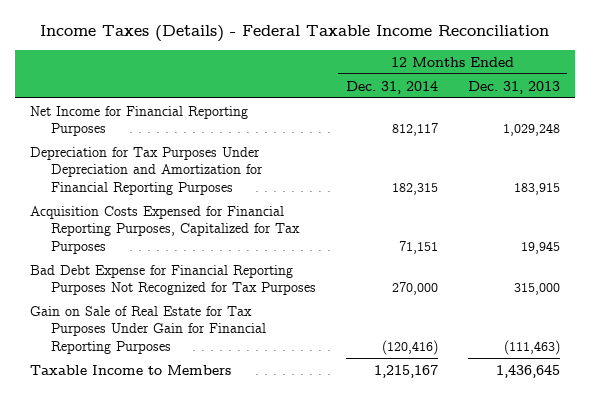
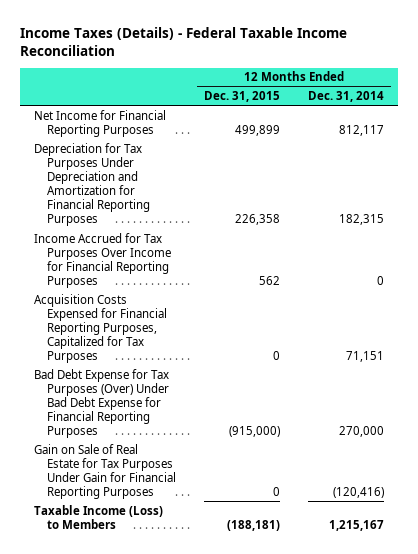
- | 12 Months Ended Dec. 31, 2014 | 12 Months Ended Dec. 31, 2013
+ | 12 Months Ended Dec. 31, 2015 | 12 Months Ended Dec. 31, 2014
+ Income Accrued for Tax Purposes Over Income for Financial Reporting Purposes | 562 | 0
- Bad Debt Expense for Financial Reporting Purposes Not Recognized for Tax Purposes | 270,000 | 315,000
+ Bad Debt Expense for Tax Purposes (Over) Under Bad Debt Expense for Financial Reporting Purposes | (915,000) | 270,000
- Taxable Income to Members | 1,215,167 | 1,436,645
+ Taxable Income (Loss) to Members | (188,181) | 1,215,167

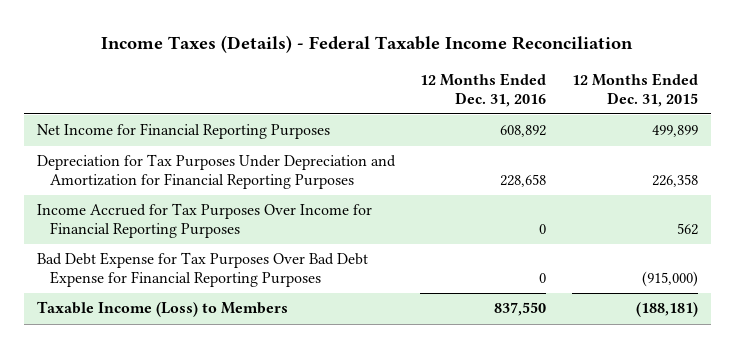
- | 12 Months Ended Dec. 31, 2015 | 12 Months Ended Dec. 31, 2014
+ | 12 Months Ended Dec. 31, 2016 | 12 Months Ended Dec. 31, 2015
- Acquisition Costs Expensed for Financial Reporting Purposes, Capitalized for Tax Purposes | 0 | 71,151
- Bad Debt Expense for Tax Purposes (Over) Under Bad Debt Expense for Financial Reporting Purposes | (915,000) | 270,000
- Gain on Sale of Real Estate for Tax Purposes Under Gain for Financial Reporting Purposes | 0 | (120,416)
+ Bad Debt Expense for Tax Purposes Over Bad Debt Expense for Financial Reporting Purposes | 0 | (915,000)

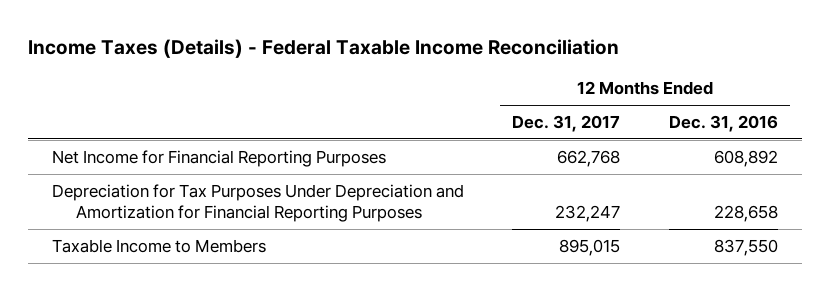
- | 12 Months Ended Dec. 31, 2016 | 12 Months Ended Dec. 31, 2015
+ | 12 Months Ended Dec. 31, 2017 | 12 Months Ended Dec. 31, 2016
- Income Accrued for Tax Purposes Over Income for Financial Reporting Purposes | 0 | 562
- Bad Debt Expense for Tax Purposes Over Bad Debt Expense for Financial Reporting Purposes | 0 | (915,000)
- Taxable Income (Loss) to Members | 837,550 | (188,181)
+ Taxable Income to Members | 895,015 | 837,550

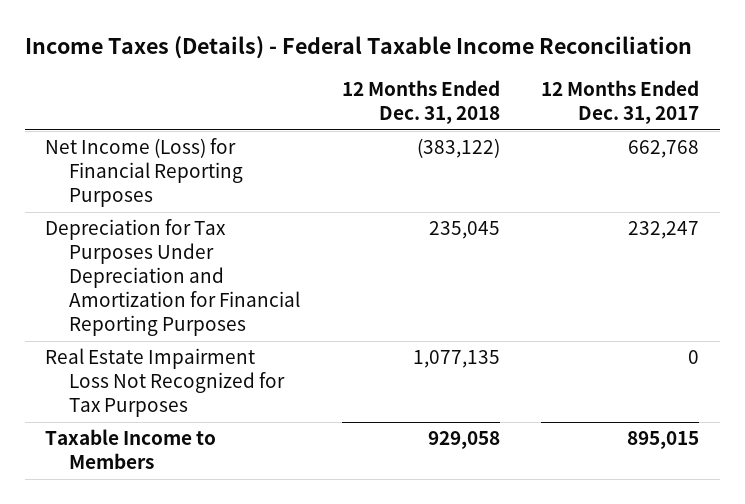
- | 12 Months Ended Dec. 31, 2017 | 12 Months Ended Dec. 31, 2016
+ | 12 Months Ended Dec. 31, 2018 | 12 Months Ended Dec. 31, 2017
- Net Income for Financial Reporting Purposes | 662,768 | 608,892
+ Net Income (Loss) for Financial Reporting Purposes | (383,122) | 662,768
+ Real Estate Impairment Loss Not Recognized for Tax Purposes | 1,077,135 | 0

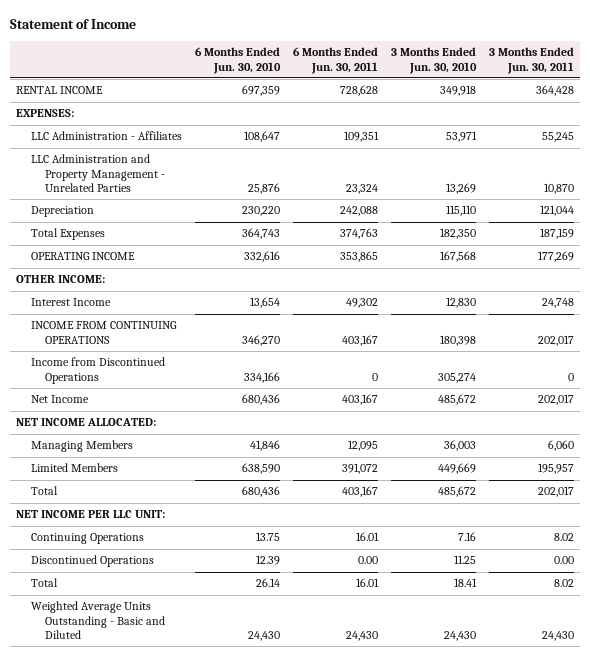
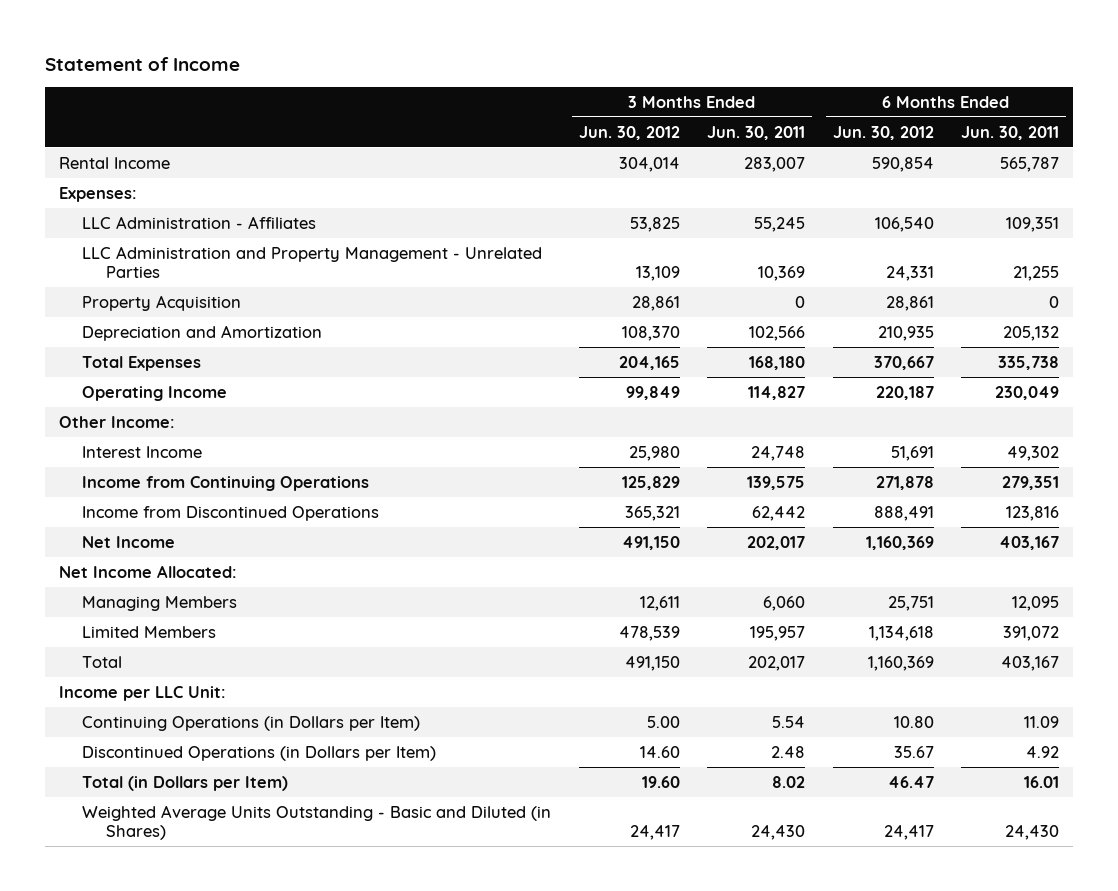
- | 6 Months Ended Jun. 30, 2010 | 6 Months Ended Jun. 30, 2011 | 3 Months Ended Jun. 30, 2010 | 3 Months Ended Jun. 30, 2011
+ | 3 Months Ended Jun. 30, 2012 | 3 Months Ended Jun. 30, 2011 | 6 Months Ended Jun. 30, 2012 | 6 Months Ended Jun. 30, 2011
- RENTAL INCOME | 697,359 | 728,628 | 349,918 | 364,428
- EXPENSES:
+ Rental Income | 304,014 | 283,007 | 590,854 | 565,787
+ Expenses:
- LLC Administration and Property Management - Unrelated Parties | 25,876 | 23,324 | 13,269 | 10,870
- Depreciation | 230,220 | 242,088 | 115,110 | 121,044
- Total Expenses | 364,743 | 374,763 | 182,350 | 187,159
- OPERATING INCOME | 332,616 | 353,865 | 167,568 | 177,269
- OTHER INCOME:
+ LLC Administration and Property Management - Unrelated Parties | 13,109 | 10,369 | 24,331 | 21,255
+ Property Acquisition | 28,861 | 0 | 28,861 | 0
+ Depreciation and Amortization | 108,370 | 102,566 | 210,935 | 205,132
+ Total Expenses | 204,165 | 168,180 | 370,667 | 335,738
+ Operating Income | 99,849 | 114,827 | 220,187 | 230,049
+ Other Income:
- INCOME FROM CONTINUING OPERATIONS | 346,270 | 403,167 | 180,398 | 202,017
- Income from Discontinued Operations | 334,166 | 0 | 305,274 | 0
+ Income from Continuing Operations | 125,829 | 139,575 | 271,878 | 279,351
+ Income from Discontinued Operations | 365,321 | 62,442 | 888,491 | 123,816
- NET INCOME ALLOCATED:
+ Net Income Allocated:
- NET INCOME PER LLC UNIT:
- Continuing Operations | 13.75 | 16.01 | 7.16 | 8.02
- Discontinued Operations | 12.39 | 0.00 | 11.25 | 0.00
- Total | 26.14 | 16.01 | 18.41 | 8.02
- Weighted Average Units Outstanding - Basic and Diluted | 24,430 | 24,430 | 24,430 | 24,430
+ Income per LLC Unit:
+ Continuing Operations (in Dollars per Item) | 5.00 | 5.54 | 10.80 | 11.09
+ Discontinued Operations (in Dollars per Item) | 14.60 | 2.48 | 35.67 | 4.92
+ Total (in Dollars per Item) | 19.60 | 8.02 | 46.47 | 16.01
+ Weighted Average Units Outstanding - Basic and Diluted (in Shares) | 24,417 | 24,430 | 24,417 | 24,430

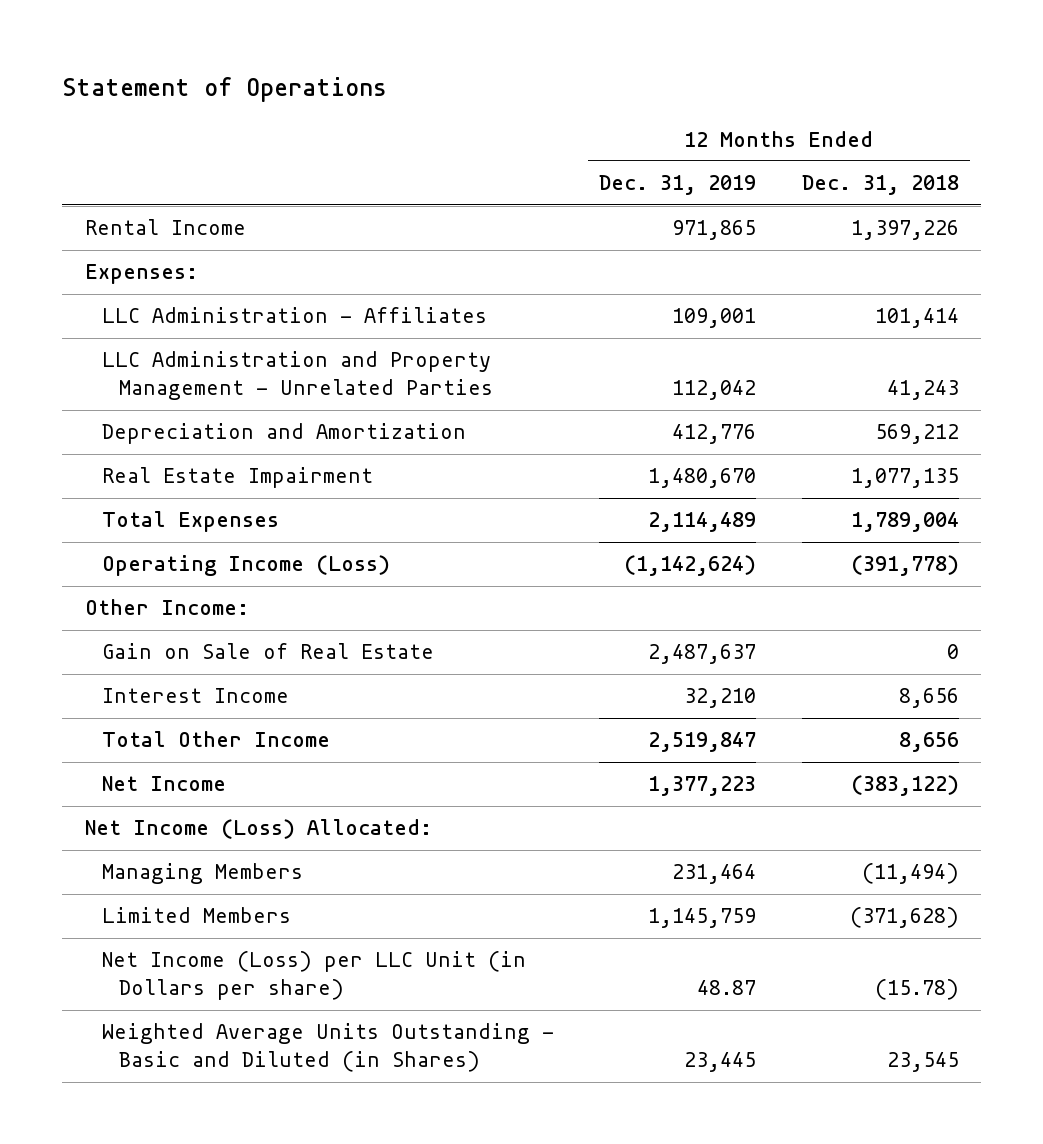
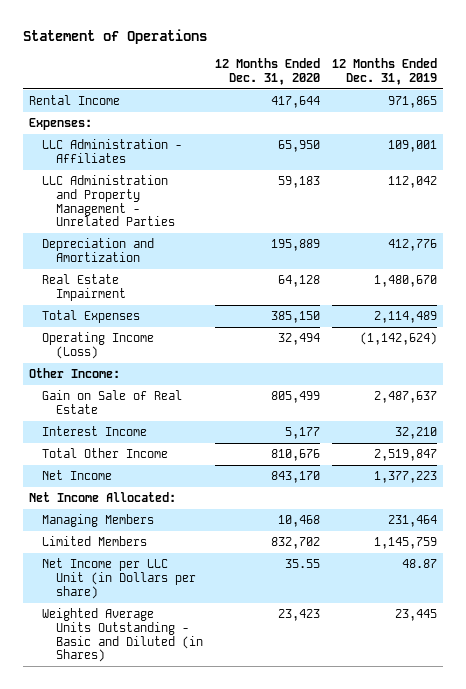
- | 12 Months Ended Dec. 31, 2019 | 12 Months Ended Dec. 31, 2018
+ | 12 Months Ended Dec. 31, 2020 | 12 Months Ended Dec. 31, 2019
- Net Income (Loss) Allocated:
+ Net Income Allocated:
- Net Income (Loss) per LLC Unit (in Dollars per share) | 48.87 | (15.78)
+ Net Income per LLC Unit (in Dollars per share) | 35.55 | 48.87

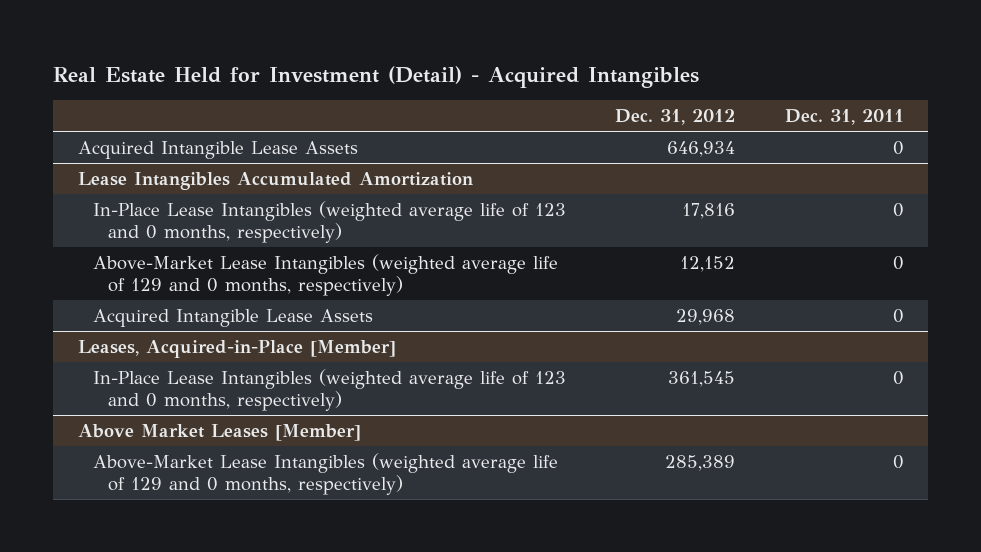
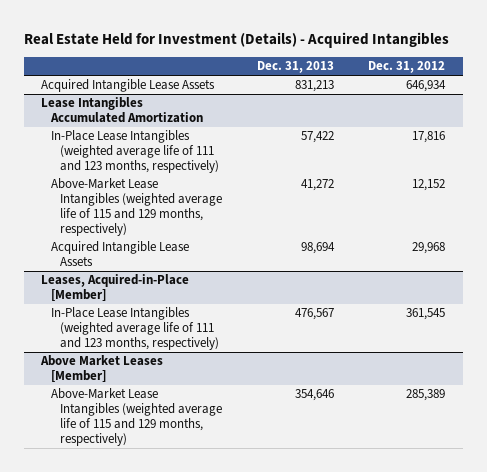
- Real Estate Held for Investment (Detail) - Acquired Intangibles
+ Real Estate Held for Investment (Details) - Acquired Intangibles
- | Dec. 31, 2012 | Dec. 31, 2011
+ | Dec. 31, 2013 | Dec. 31, 2012
@ Lease Intangibles Accumulated Amortization
- In-Place Lease Intangibles (weighted average life of 123 and 0 months, respectively) | 17,816 | 0
- Above-Market Lease Intangibles (weighted average life of 129 and 0 months, respectively) | 12,152 | 0
+ In-Place Lease Intangibles (weighted average life of 111 and 123 months, respectively) | 57,422 | 17,816
+ Above-Market Lease Intangibles (weighted average life of 115 and 129 months, respectively) | 41,272 | 12,152
@ Leases, Acquired-in-Place [Member]
- In-Place Lease Intangibles (weighted average life of 123 and 0 months, respectively) | 361,545 | 0
+ In-Place Lease Intangibles (weighted average life of 111 and 123 months, respectively) | 476,567 | 361,545
@ Above Market Leases [Member]
- Above-Market Lease Intangibles (weighted average life of 129 and 0 months, respectively) | 285,389 | 0
+ Above-Market Lease Intangibles (weighted average life of 115 and 129 months, respectively) | 354,646 | 285,389

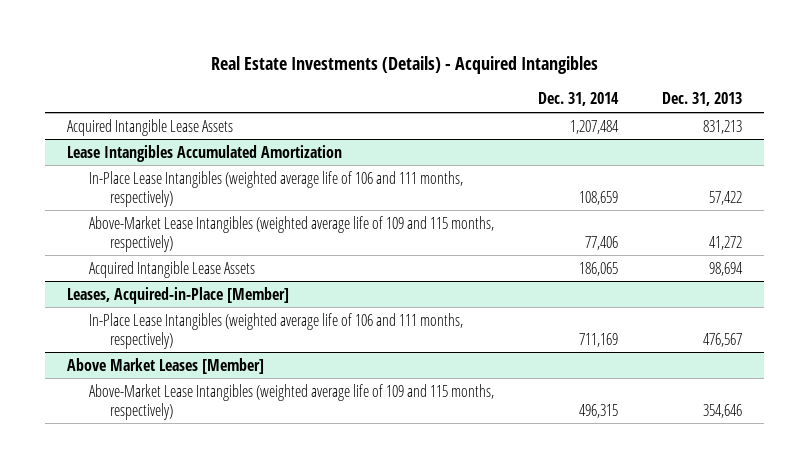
- Real Estate Held for Investment (Details) - Acquired Intangibles
+ Real Estate Investments (Details) - Acquired Intangibles
- | Dec. 31, 2013 | Dec. 31, 2012
+ | Dec. 31, 2014 | Dec. 31, 2013
@ Lease Intangibles Accumulated Amortization
- In-Place Lease Intangibles (weighted average life of 111 and 123 months, respectively) | 57,422 | 17,816
- Above-Market Lease Intangibles (weighted average life of 115 and 129 months, respectively) | 41,272 | 12,152
+ In-Place Lease Intangibles (weighted average life of 106 and 111 months, respectively) | 108,659 | 57,422
+ Above-Market Lease Intangibles (weighted average life of 109 and 115 months, respectively) | 77,406 | 41,272
@ Leases, Acquired-in-Place [Member]
- In-Place Lease Intangibles (weighted average life of 111 and 123 months, respectively) | 476,567 | 361,545
+ In-Place Lease Intangibles (weighted average life of 106 and 111 months, respectively) | 711,169 | 476,567
@ Above Market Leases [Member]
- Above-Market Lease Intangibles (weighted average life of 115 and 129 months, respectively) | 354,646 | 285,389
+ Above-Market Lease Intangibles (weighted average life of 109 and 115 months, respectively) | 496,315 | 354,646

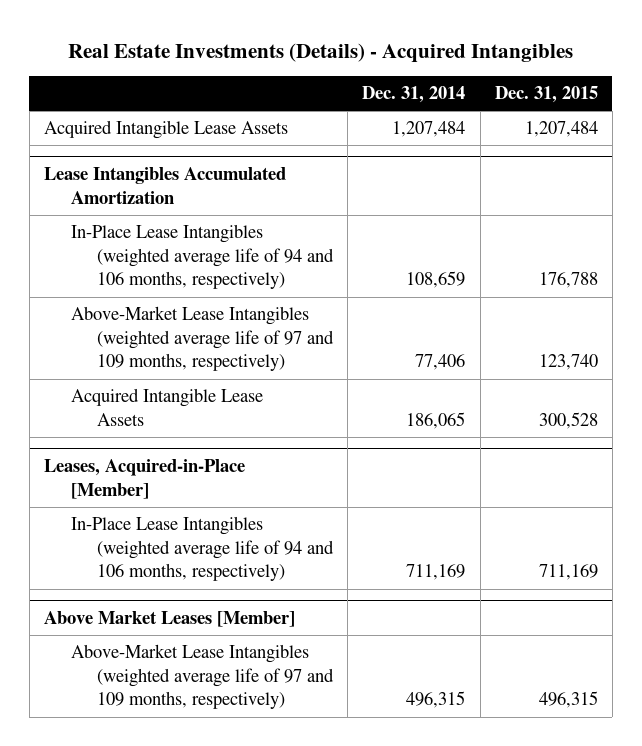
- | Dec. 31, 2014 | Dec. 31, 2013
+ | Dec. 31, 2014 | Dec. 31, 2015
@ Lease Intangibles Accumulated Amortization
- In-Place Lease Intangibles (weighted average life of 106 and 111 months, respectively) | 108,659 | 57,422
- Above-Market Lease Intangibles (weighted average life of 109 and 115 months, respectively) | 77,406 | 41,272
+ In-Place Lease Intangibles (weighted average life of 94 and 106 months, respectively) | 108,659 | 176,788
+ Above-Market Lease Intangibles (weighted average life of 97 and 109 months, respectively) | 77,406 | 123,740
@ Leases, Acquired-in-Place [Member]
- In-Place Lease Intangibles (weighted average life of 106 and 111 months, respectively) | 711,169 | 476,567
+ In-Place Lease Intangibles (weighted average life of 94 and 106 months, respectively) | 711,169 | 711,169
@ Above Market Leases [Member]
- Above-Market Lease Intangibles (weighted average life of 109 and 115 months, respectively) | 496,315 | 354,646
+ Above-Market Lease Intangibles (weighted average life of 97 and 109 months, respectively) | 496,315 | 496,315

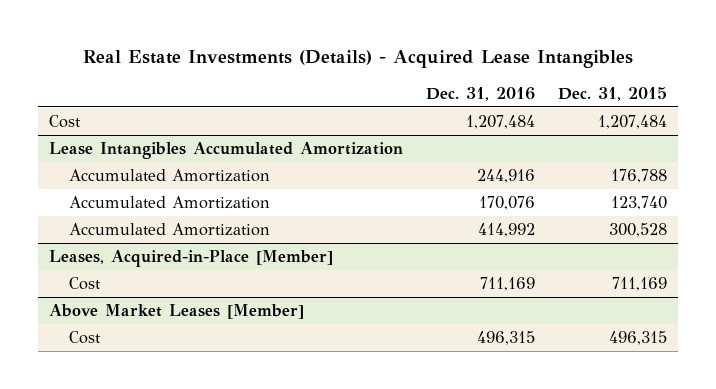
- Real Estate Investments (Details) - Acquired Intangibles
+ Real Estate Investments (Details) - Acquired Lease Intangibles
- | Dec. 31, 2014 | Dec. 31, 2015
+ | Dec. 31, 2016 | Dec. 31, 2015
- Acquired Intangible Lease Assets | 1,207,484 | 1,207,484
+ Cost | 1,207,484 | 1,207,484
@ Lease Intangibles Accumulated Amortization
- In-Place Lease Intangibles (weighted average life of 94 and 106 months, respectively) | 108,659 | 176,788
- Above-Market Lease Intangibles (weighted average life of 97 and 109 months, respectively) | 77,406 | 123,740
- Acquired Intangible Lease Assets | 186,065 | 300,528
+ Accumulated Amortization | 244,916 | 176,788
+ Accumulated Amortization | 170,076 | 123,740
+ Accumulated Amortization | 414,992 | 300,528
@ Leases, Acquired-in-Place [Member]
- In-Place Lease Intangibles (weighted average life of 94 and 106 months, respectively) | 711,169 | 711,169
+ Cost | 711,169 | 711,169
@ Above Market Leases [Member]
- Above-Market Lease Intangibles (weighted average life of 97 and 109 months, respectively) | 496,315 | 496,315
+ Cost | 496,315 | 496,315

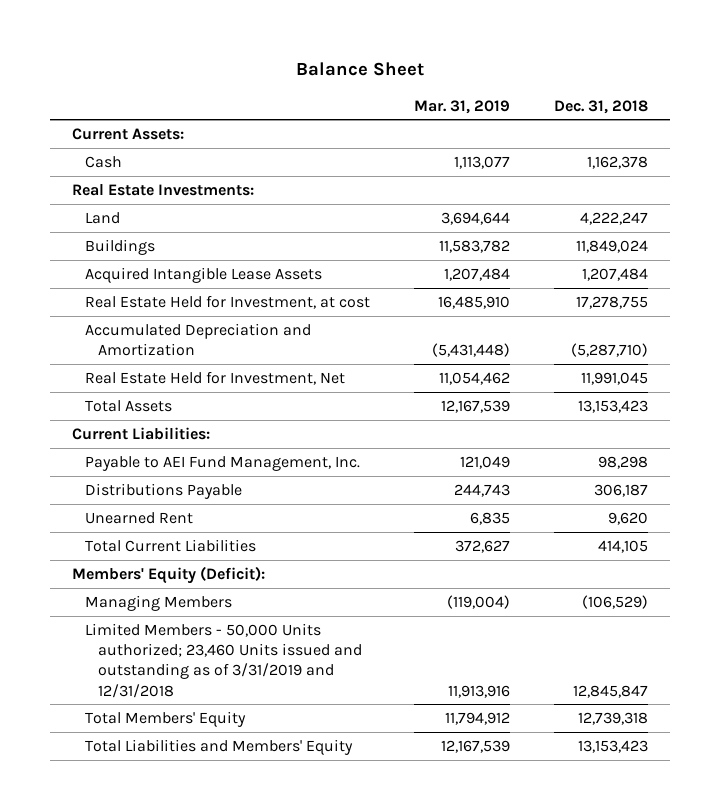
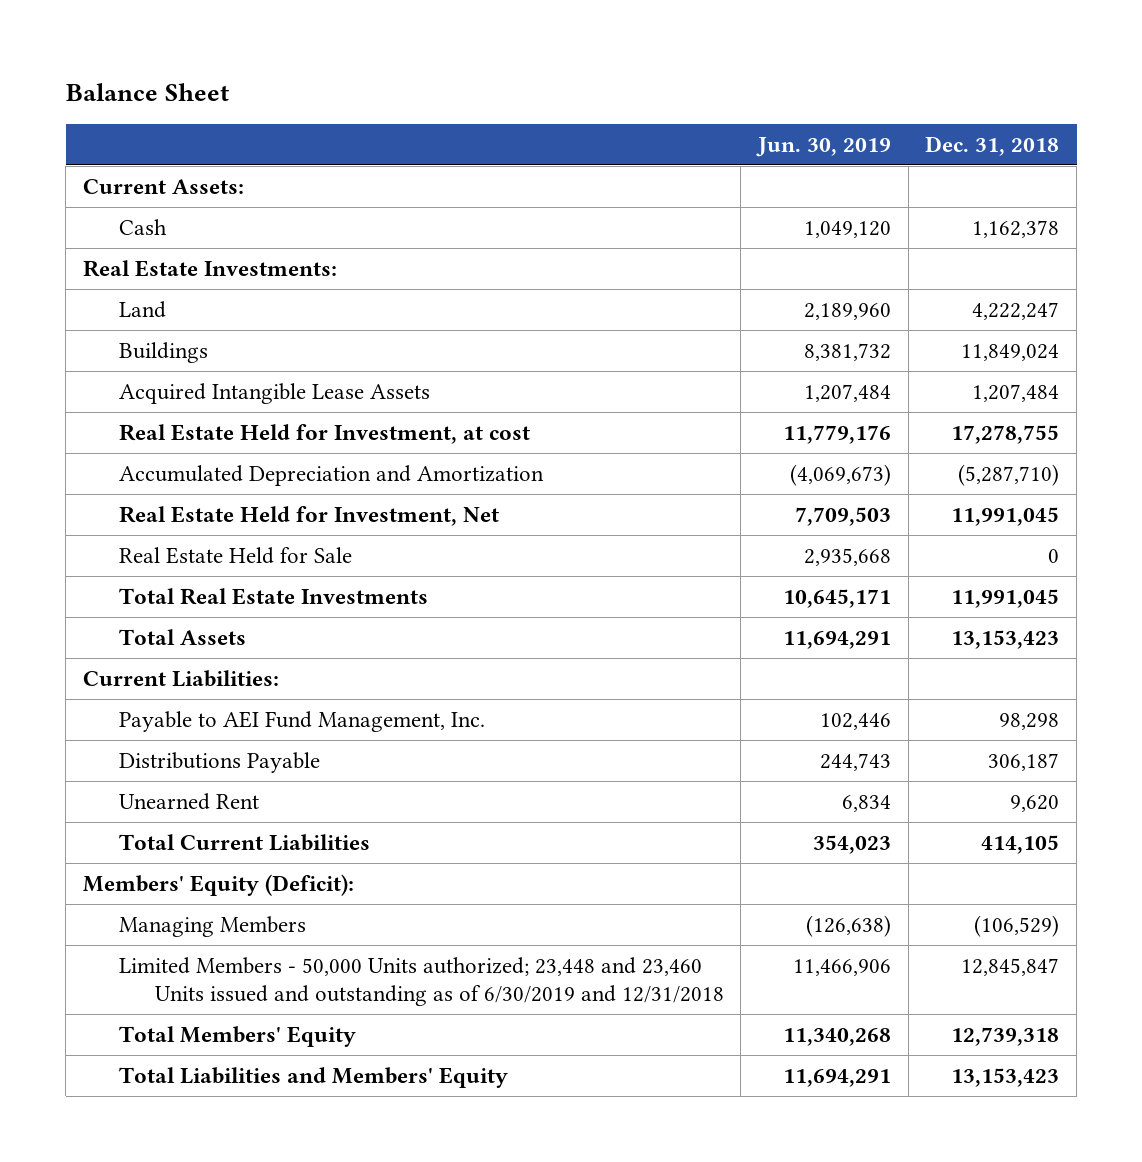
- | Mar. 31, 2019 | Dec. 31, 2018
+ | Jun. 30, 2019 | Dec. 31, 2018
+ Real Estate Held for Sale | 2,935,668 | 0
+ Total Real Estate Investments | 10,645,171 | 11,991,045
- Limited Members - 50,000 Units authorized; 23,460 Units issued and outstanding as of 3/31/2019 and 12/31/2018 | 11,913,916 | 12,845,847
+ Limited Members - 50,000 Units authorized; 23,448 and 23,460 Units issued and outstanding as of 6/30/2019 and 12/31/2018 | 11,466,906 | 12,845,847

